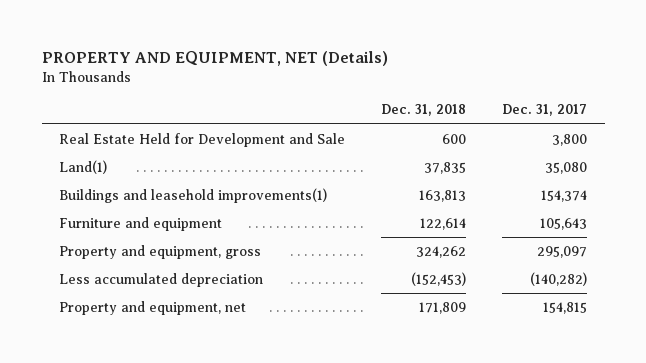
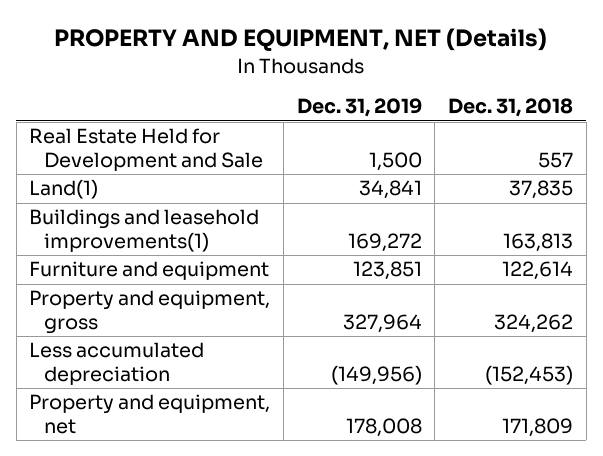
- | Dec. 31, 2018 | Dec. 31, 2017
+ | Dec. 31, 2019 | Dec. 31, 2018
- Real Estate Held for Development and Sale | 600 | 3,800
+ Real Estate Held for Development and Sale | 1,500 | 557

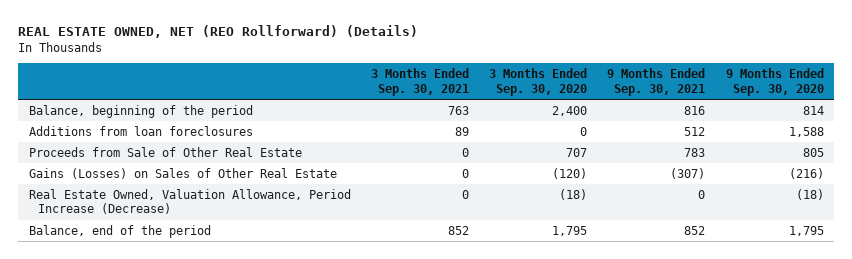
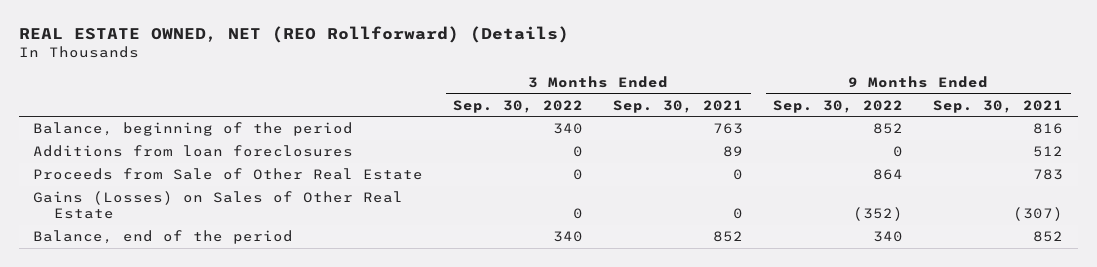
- | 3 Months Ended Sep. 30, 2021 | 3 Months Ended Sep. 30, 2020 | 9 Months Ended Sep. 30, 2021 | 9 Months Ended Sep. 30, 2020
+ | 3 Months Ended Sep. 30, 2022 | 3 Months Ended Sep. 30, 2021 | 9 Months Ended Sep. 30, 2022 | 9 Months Ended Sep. 30, 2021
- Real Estate Owned, Valuation Allowance, Period Increase (Decrease) | 0 | (18) | 0 | (18)

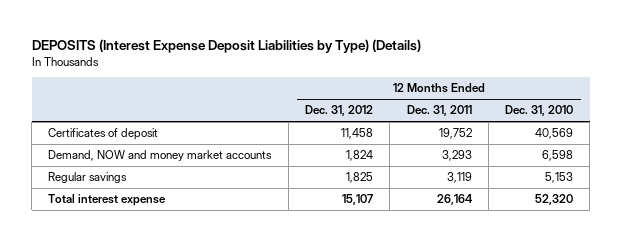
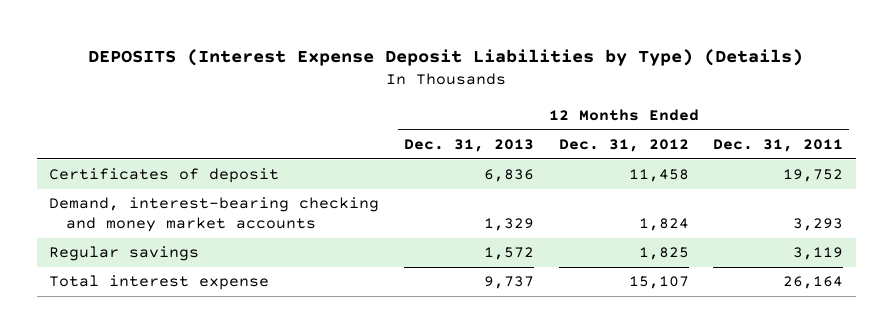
- | 12 Months Ended Dec. 31, 2012 | 12 Months Ended Dec. 31, 2011 | 12 Months Ended Dec. 31, 2010
+ | 12 Months Ended Dec. 31, 2013 | 12 Months Ended Dec. 31, 2012 | 12 Months Ended Dec. 31, 2011
- Demand, NOW and money market accounts | 1,824 | 3,293 | 6,598
+ Demand, interest-bearing checking and money market accounts | 1,329 | 1,824 | 3,293

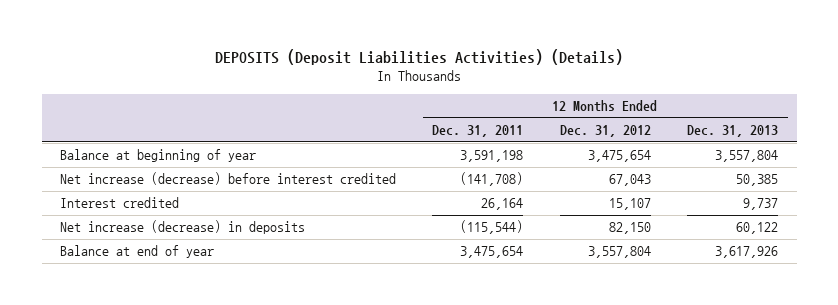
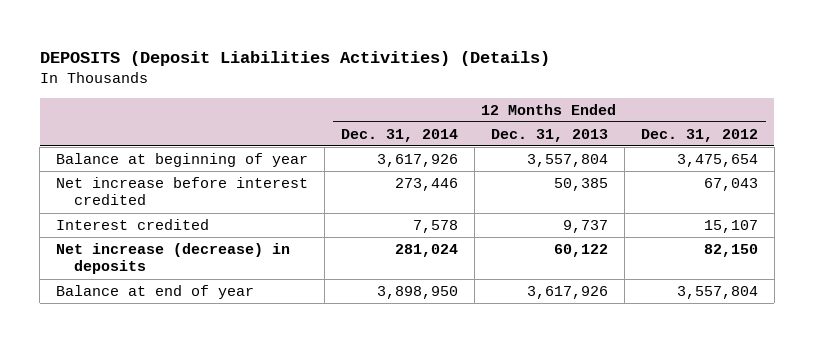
- | 12 Months Ended Dec. 31, 2011 | 12 Months Ended Dec. 31, 2012 | 12 Months Ended Dec. 31, 2013
+ | 12 Months Ended Dec. 31, 2014 | 12 Months Ended Dec. 31, 2013 | 12 Months Ended Dec. 31, 2012
- Net increase (decrease) before interest credited | (141,708) | 67,043 | 50,385
+ Net increase before interest credited | 273,446 | 50,385 | 67,043

